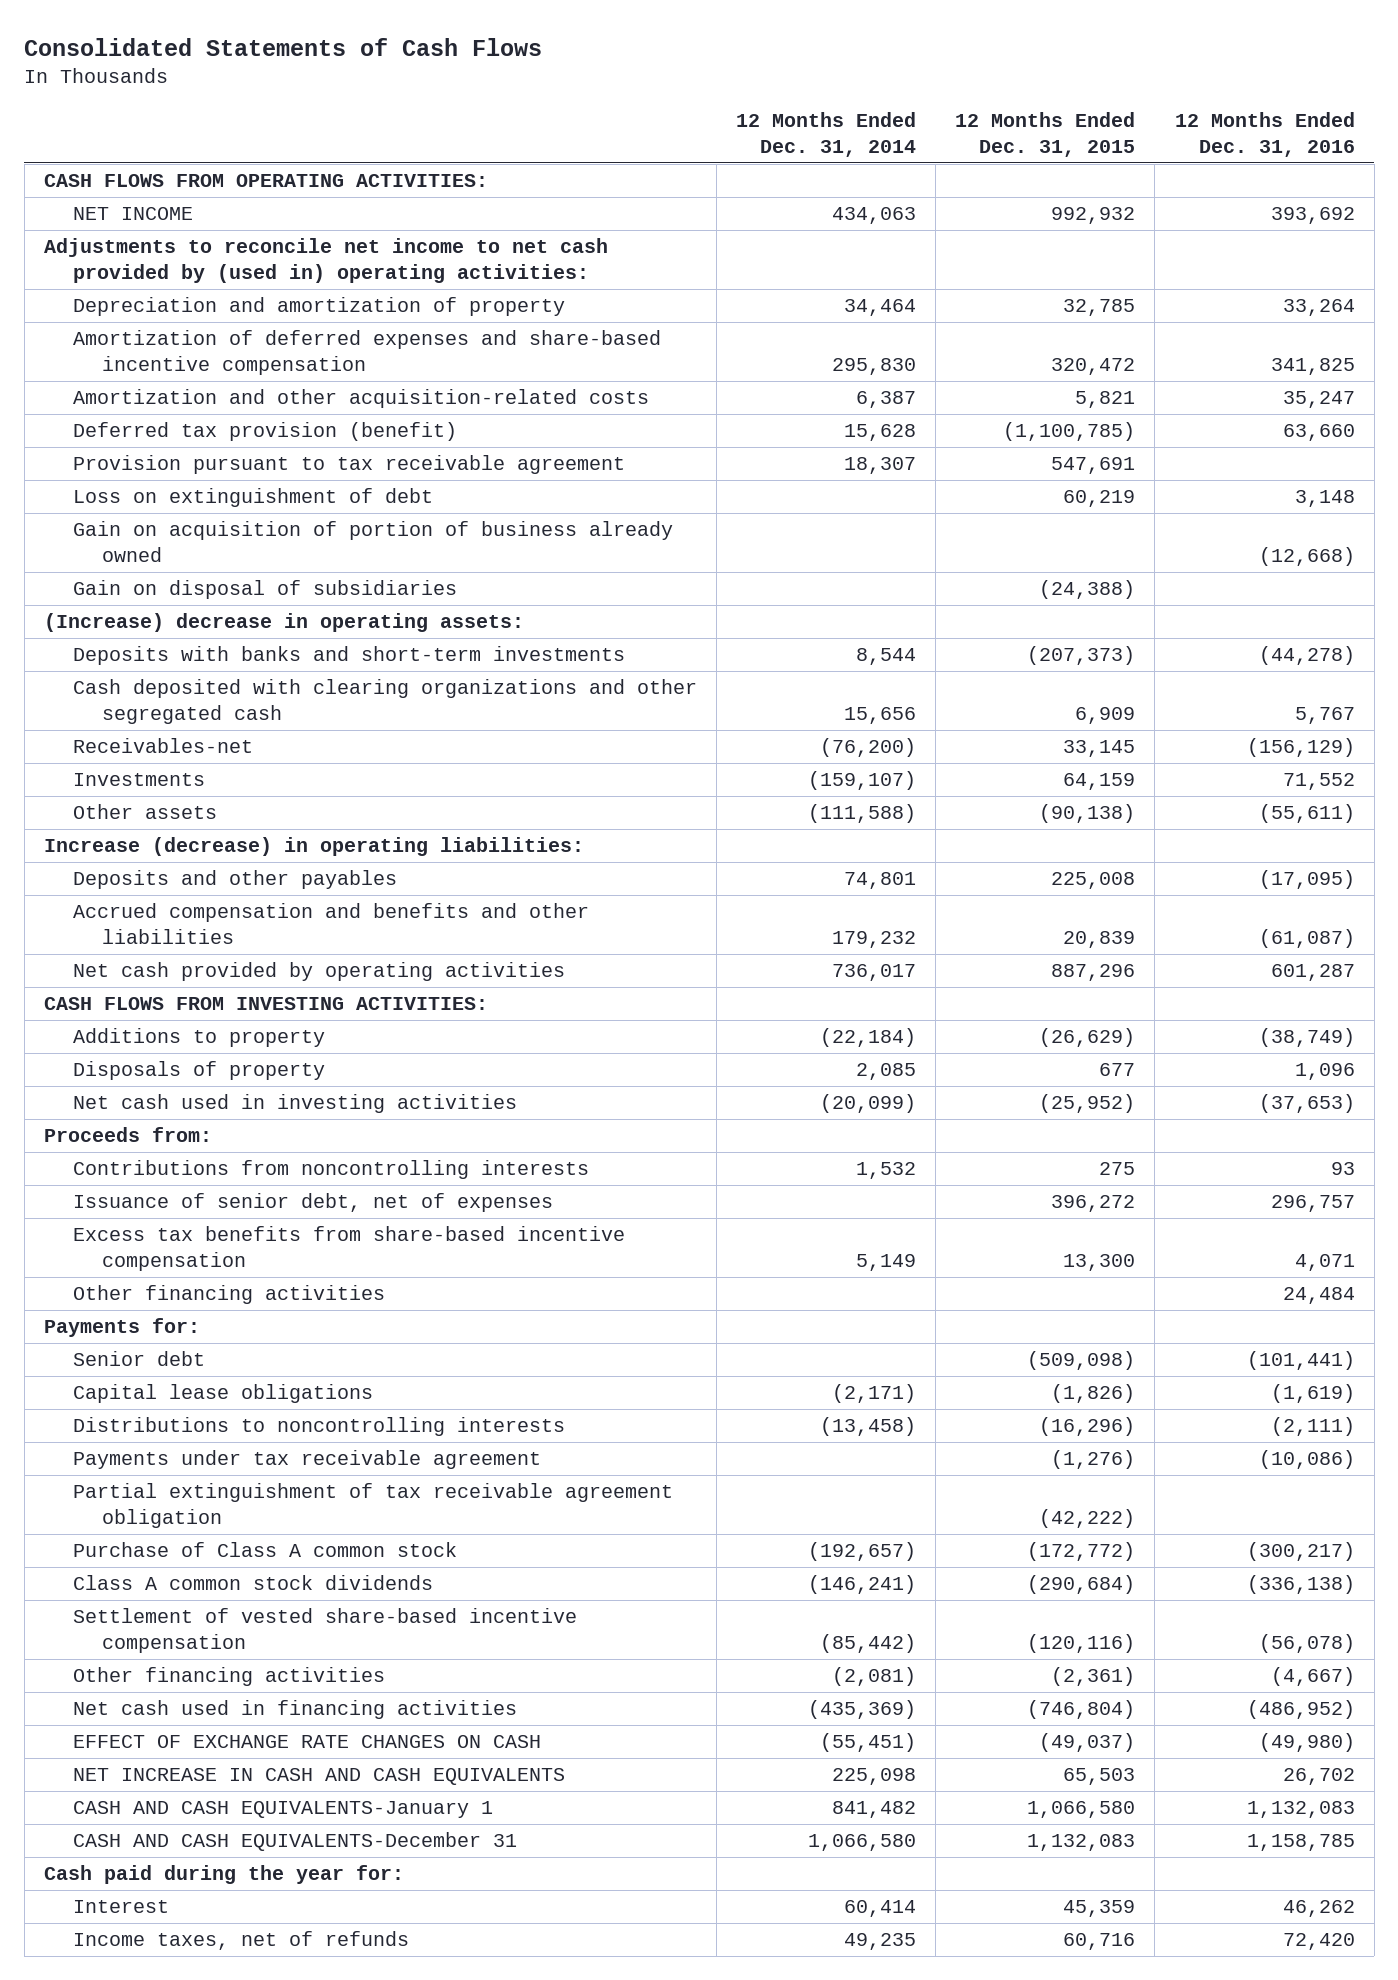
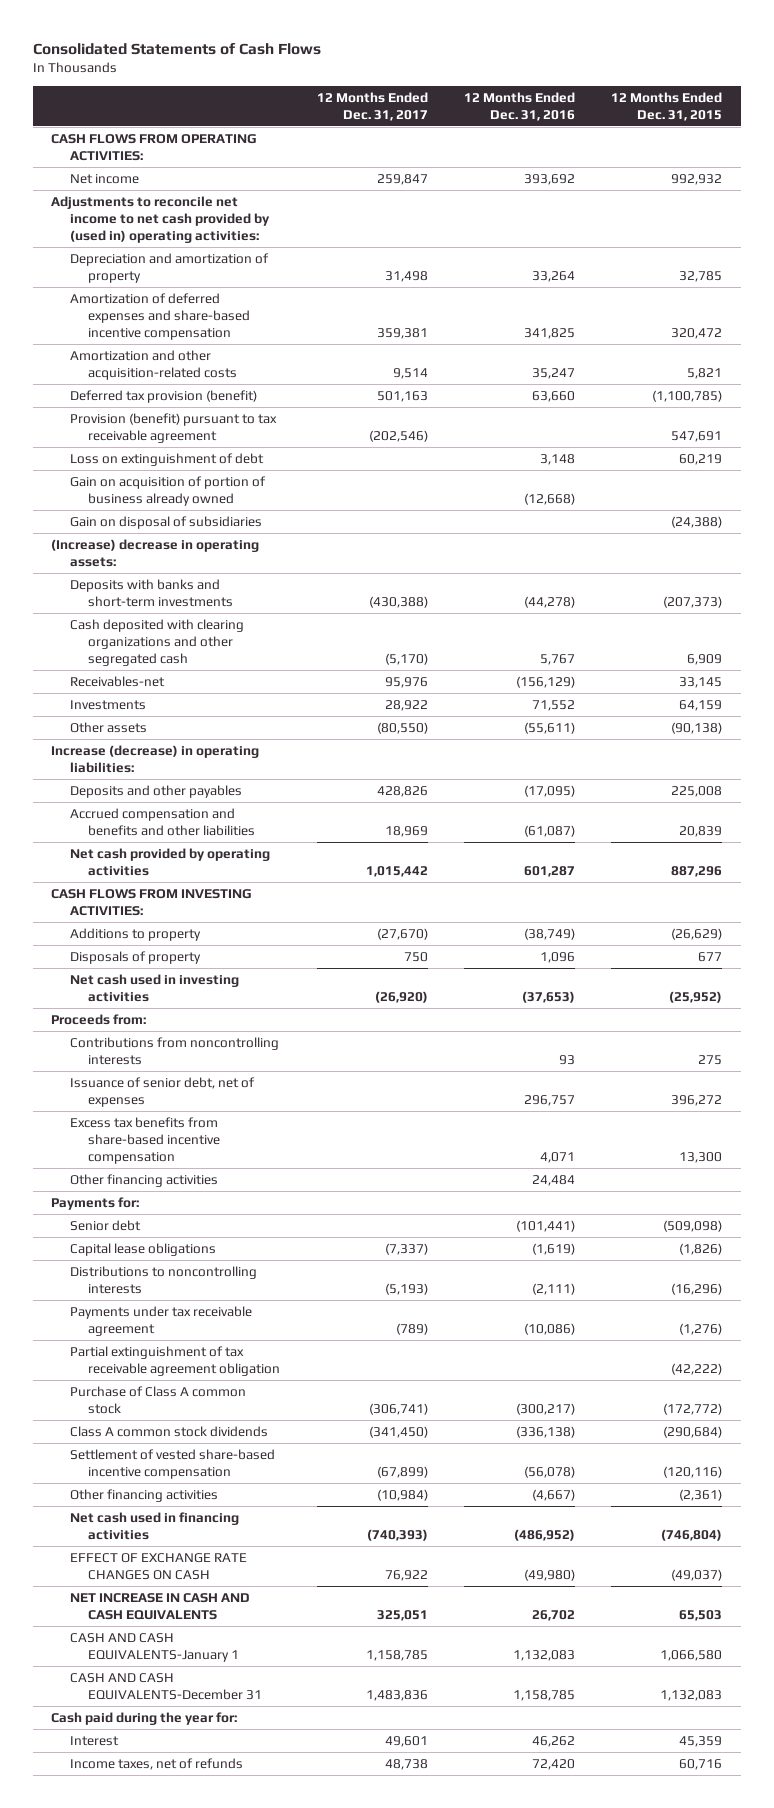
- | 12 Months Ended Dec. 31, 2014 | 12 Months Ended Dec. 31, 2015 | 12 Months Ended Dec. 31, 2016
+ | 12 Months Ended Dec. 31, 2017 | 12 Months Ended Dec. 31, 2016 | 12 Months Ended Dec. 31, 2015
- NET INCOME | 434,063 | 992,932 | 393,692
+ Net income | 259,847 | 393,692 | 992,932
- Provision pursuant to tax receivable agreement | 18,307 | 547,691 |
+ Provision (benefit) pursuant to tax receivable agreement | (202,546) | | 547,691

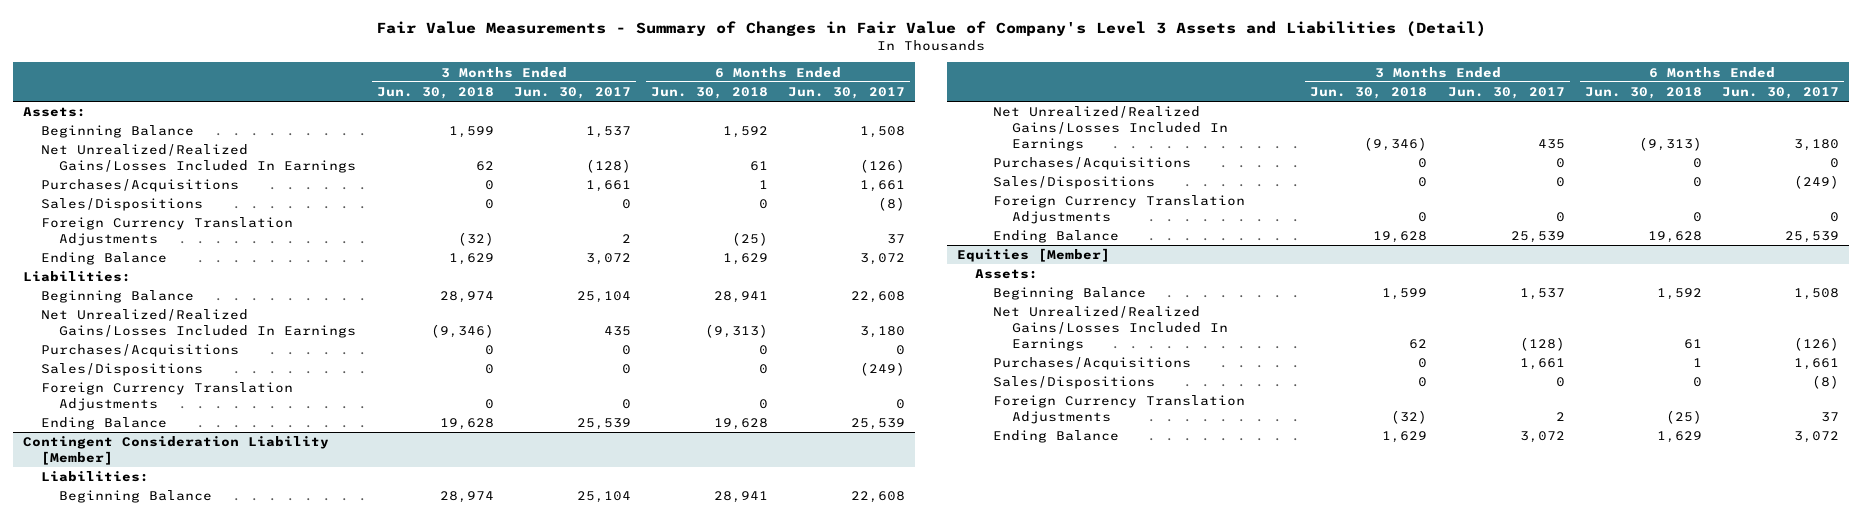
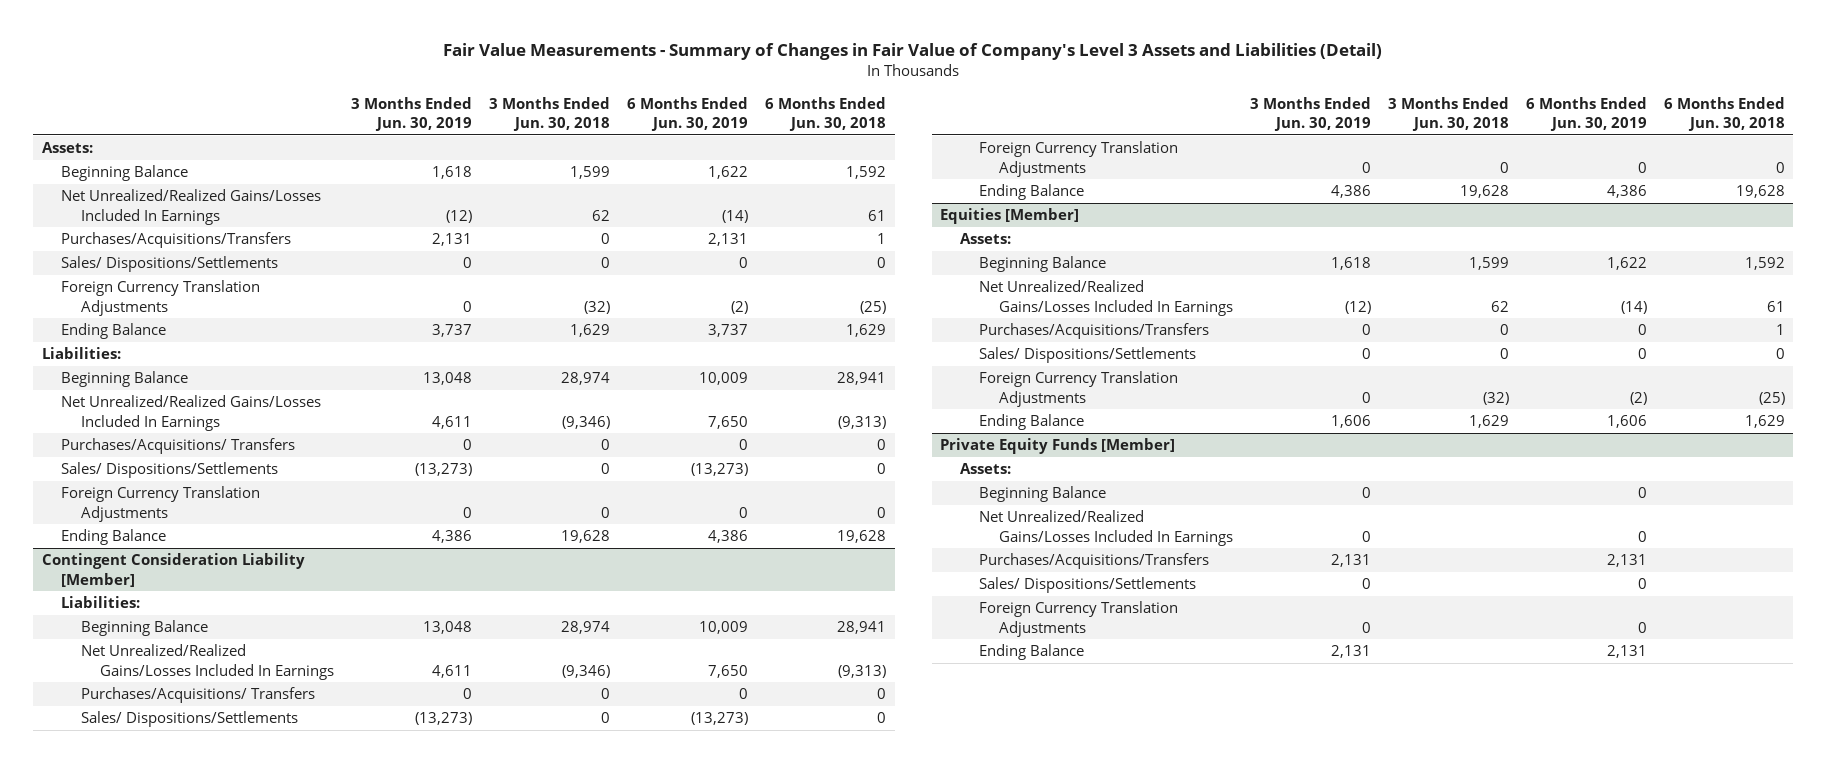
- | 3 Months Ended Jun. 30, 2018 | 3 Months Ended Jun. 30, 2017 | 6 Months Ended Jun. 30, 2018 | 6 Months Ended Jun. 30, 2017
+ | 3 Months Ended Jun. 30, 2019 | 3 Months Ended Jun. 30, 2018 | 6 Months Ended Jun. 30, 2019 | 6 Months Ended Jun. 30, 2018
- Purchases/Acquisitions | 0 | 1,661 | 1 | 1,661
- Sales/Dispositions | 0 | 0 | 0 | (8)
+ Purchases/Acquisitions/Transfers | 2,131 | 0 | 2,131 | 1
+ Sales/ Dispositions/Settlements | 0 | 0 | 0 | 0
- Purchases/Acquisitions | 0 | 0 | 0 | 0
- Sales/Dispositions | 0 | 0 | 0 | (249)
+ Purchases/Acquisitions/ Transfers | 0 | 0 | 0 | 0
+ Sales/ Dispositions/Settlements | (13,273) | 0 | (13,273) | 0
@ Contingent Consideration Liability [Member]
- Purchases/Acquisitions | 0 | 0 | 0 | 0
- Sales/Dispositions | 0 | 0 | 0 | (249)
+ Purchases/Acquisitions/ Transfers | 0 | 0 | 0 | 0
+ Sales/ Dispositions/Settlements | (13,273) | 0 | (13,273) | 0
@ Equities [Member]
- Purchases/Acquisitions | 0 | 1,661 | 1 | 1,661
- Sales/Dispositions | 0 | 0 | 0 | (8)
+ Purchases/Acquisitions/Transfers | 0 | 0 | 0 | 1
+ Sales/ Dispositions/Settlements | 0 | 0 | 0 | 0
+ Private Equity Funds [Member]
+ Assets:
+ Beginning Balance | 0 | | 0 |
+ Net Unrealized/Realized Gains/Losses Included In Earnings | 0 | | 0 |
+ Purchases/Acquisitions/Transfers | 2,131 | | 2,131 |
+ Sales/ Dispositions/Settlements | 0 | | 0 |
+ Foreign Currency Translation Adjustments | 0 | | 0 |
+ Ending Balance | 2,131 | | 2,131 |

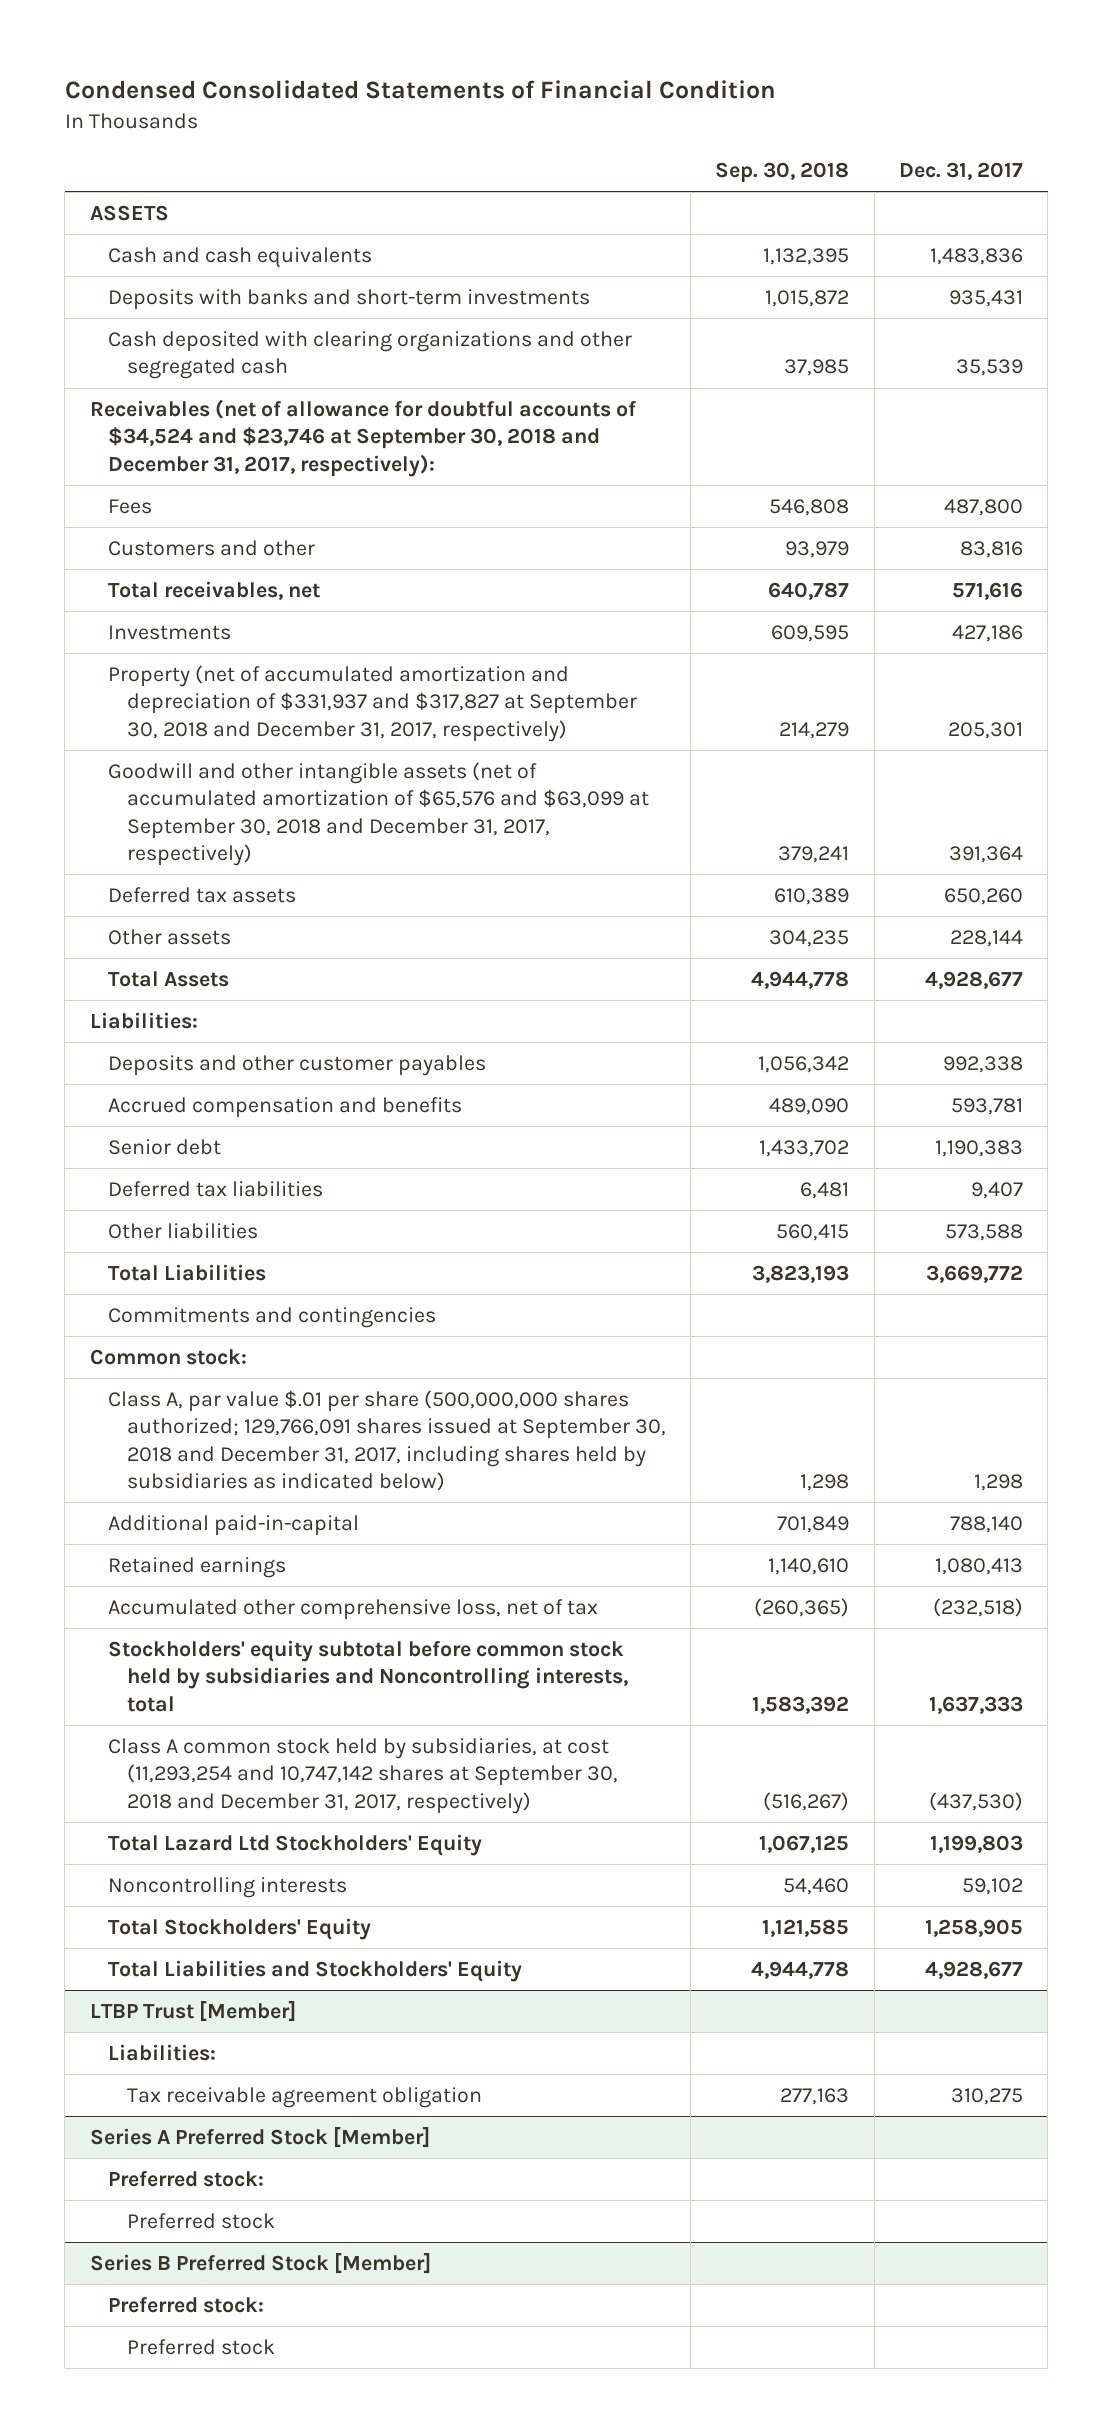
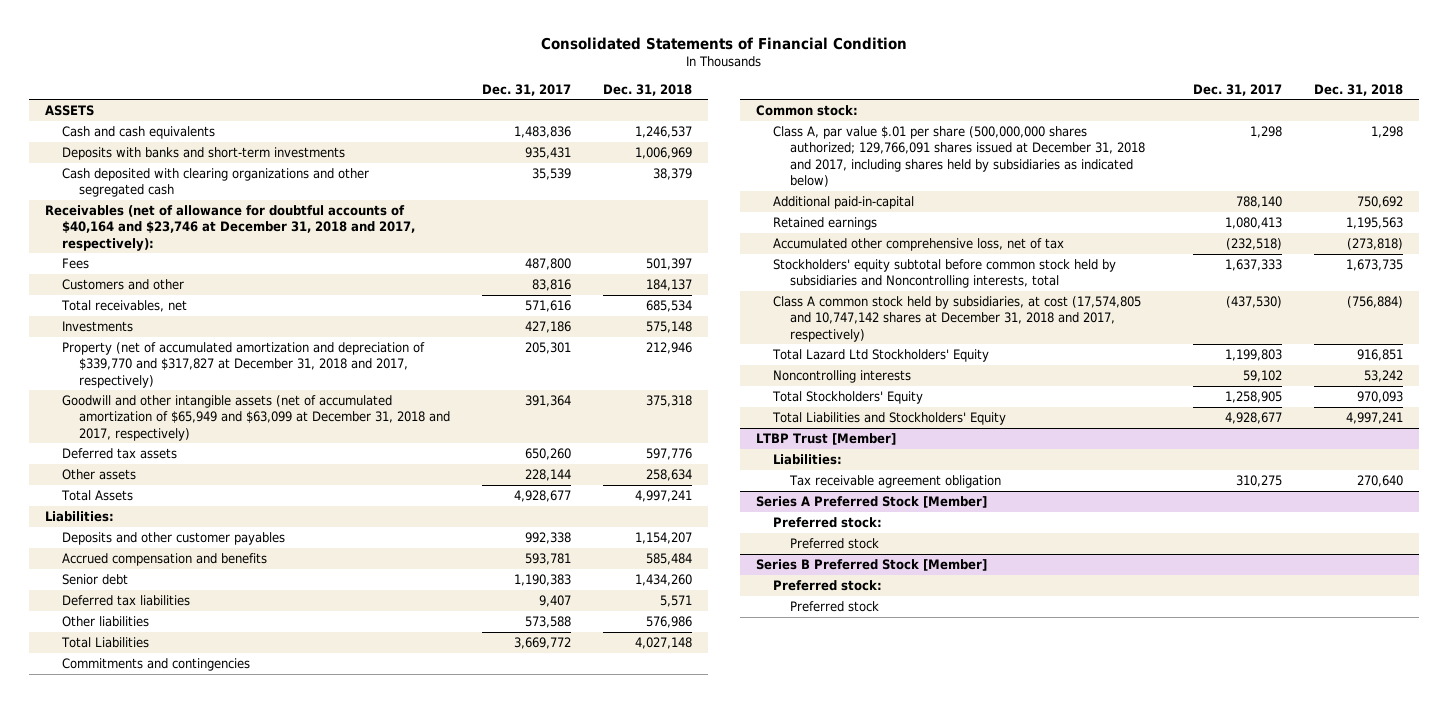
- Condensed Consolidated Statements of Financial Condition
+ Consolidated Statements of Financial Condition
- | Sep. 30, 2018 | Dec. 31, 2017
+ | Dec. 31, 2017 | Dec. 31, 2018
- Receivables (net of allowance for doubtful accounts of $34,524 and $23,746 at September 30, 2018 and December 31, 2017, respectively):
+ Receivables (net of allowance for doubtful accounts of $40,164 and $23,746 at December 31, 2018 and 2017, respectively):
- Property (net of accumulated amortization and depreciation of $331,937 and $317,827 at September 30, 2018 and December 31, 2017, respectively) | 214,279 | 205,301
- Goodwill and other intangible assets (net of accumulated amortization of $65,576 and $63,099 at September 30, 2018 and December 31, 2017, respectively) | 379,241 | 391,364
+ Property (net of accumulated amortization and depreciation of $339,770 and $317,827 at December 31, 2018 and 2017, respectively) | 205,301 | 212,946
+ Goodwill and other intangible assets (net of accumulated amortization of $65,949 and $63,099 at December 31, 2018 and 2017, respectively) | 391,364 | 375,318
- Class A, par value $.01 per share (500,000,000 shares authorized; 129,766,091 shares issued at September 30, 2018 and December 31, 2017, including shares held by subsidiaries as indicated below) | 1,298 | 1,298
+ Class A, par value $.01 per share (500,000,000 shares authorized; 129,766,091 shares issued at December 31, 2018 and 2017, including shares held by subsidiaries as indicated below) | 1,298 | 1,298
- Class A common stock held by subsidiaries, at cost (11,293,254 and 10,747,142 shares at September 30, 2018 and December 31, 2017, respectively) | (516,267) | (437,530)
+ Class A common stock held by subsidiaries, at cost (17,574,805 and 10,747,142 shares at December 31, 2018 and 2017, respectively) | (437,530) | (756,884)

